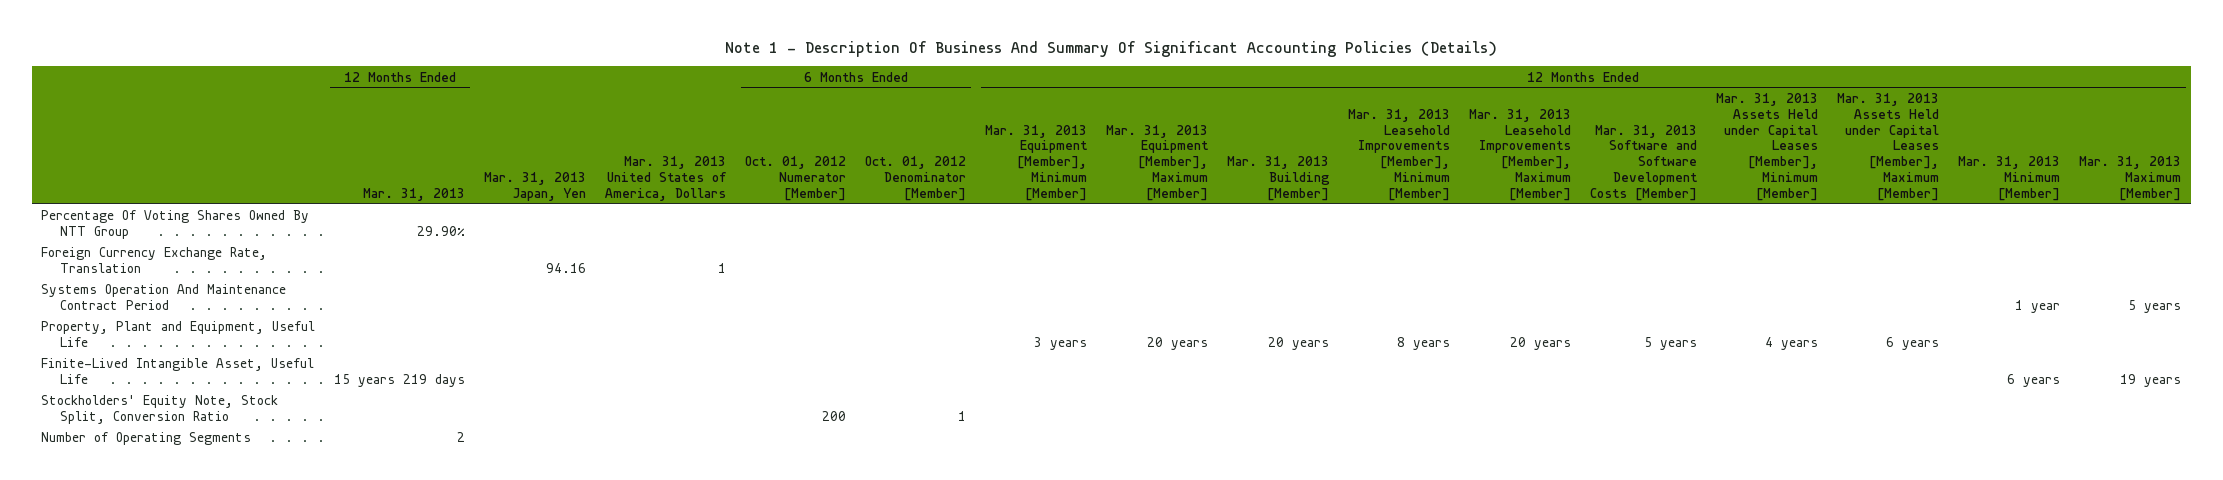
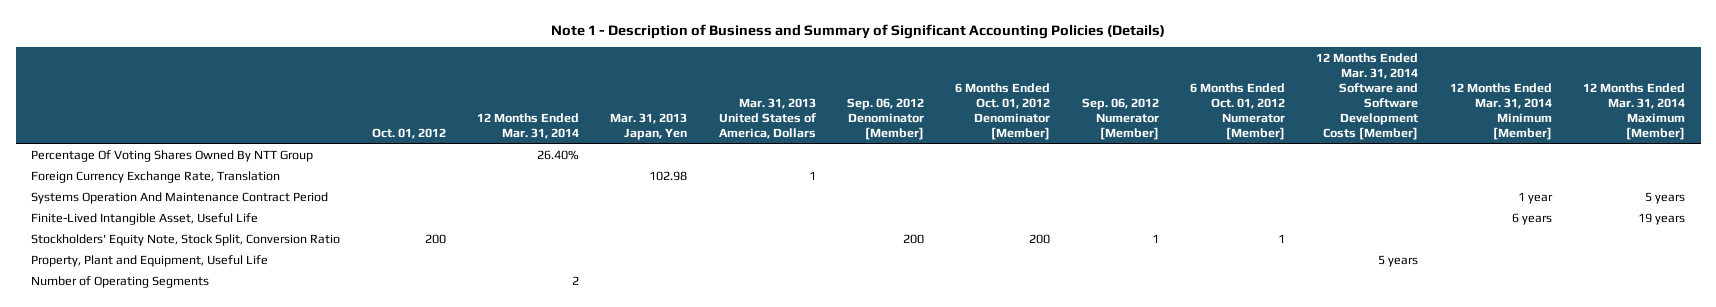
- Note 1 - Description Of Business And Summary Of Significant Accounting Policies (Details)
+ Note 1 - Description of Business and Summary of Significant Accounting Policies (Details)
- | 12 Months Ended Mar. 31, 2013 | Mar. 31, 2013 Japan, Yen | Mar. 31, 2013 United States of America, Dollars | 6 Months Ended Oct. 01, 2012 Numerator [Member] | 6 Months Ended Oct. 01, 2012 Denominator [Member] | 12 Months Ended Mar. 31, 2013 Equipment [Member], Minimum [Member] | 12 Months Ended Mar. 31, 2013 Equipment [Member], Maximum [Member] | 12 Months Ended Mar. 31, 2013 Building [Member] | 12 Months Ended Mar. 31, 2013 Leasehold Improvements [Member], Minimum [Member] | 12 Months Ended Mar. 31, 2013 Leasehold Improvements [Member], Maximum [Member] | 12 Months Ended Mar. 31, 2013 Software and Software Development Costs [Member] | 12 Months Ended Mar. 31, 2013 Assets Held under Capital Leases [Member], Minimum [Member] | 12 Months Ended Mar. 31, 2013 Assets Held under Capital Leases [Member], Maximum [Member] | 12 Months Ended Mar. 31, 2013 Minimum [Member] | 12 Months Ended Mar. 31, 2013 Maximum [Member]
+ | Oct. 01, 2012 | 12 Months Ended Mar. 31, 2014 | Mar. 31, 2013 Japan, Yen | Mar. 31, 2013 United States of America, Dollars | Sep. 06, 2012 Denominator [Member] | 6 Months Ended Oct. 01, 2012 Denominator [Member] | Sep. 06, 2012 Numerator [Member] | 6 Months Ended Oct. 01, 2012 Numerator [Member] | 12 Months Ended Mar. 31, 2014 Software and Software Development Costs [Member] | 12 Months Ended Mar. 31, 2014 Minimum [Member] | 12 Months Ended Mar. 31, 2014 Maximum [Member]
- Foreign Currency Exchange Rate, Translation | | 94.16 | 1 | | | | | | | | | | | |
+ Foreign Currency Exchange Rate, Translation | | | 102.98 | 1 | | | | | | |
- Stockholders' Equity Note, Stock Split, Conversion Ratio | | | | 200 | 1 | | | | | | | | | |
+ Stockholders' Equity Note, Stock Split, Conversion Ratio | 200 | | | | 200 | 200 | 1 | 1 | | |
moved down: Property, Plant and Equipment, Useful Life | | | | | | | | | 5 years | |

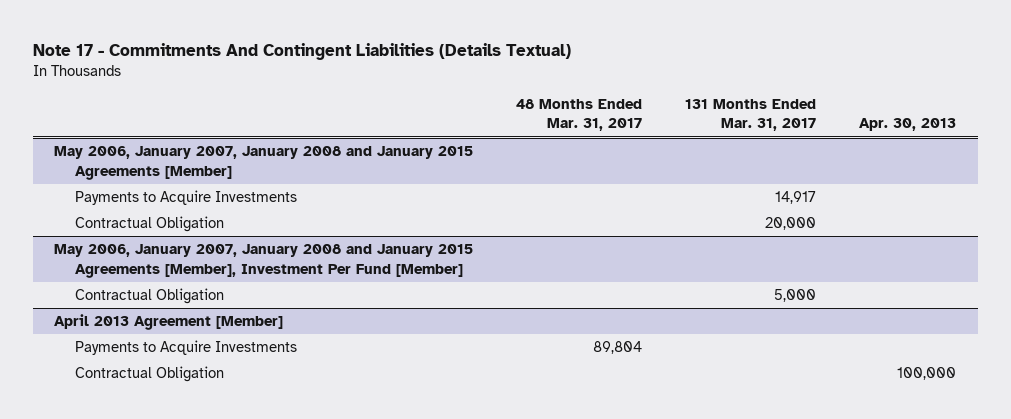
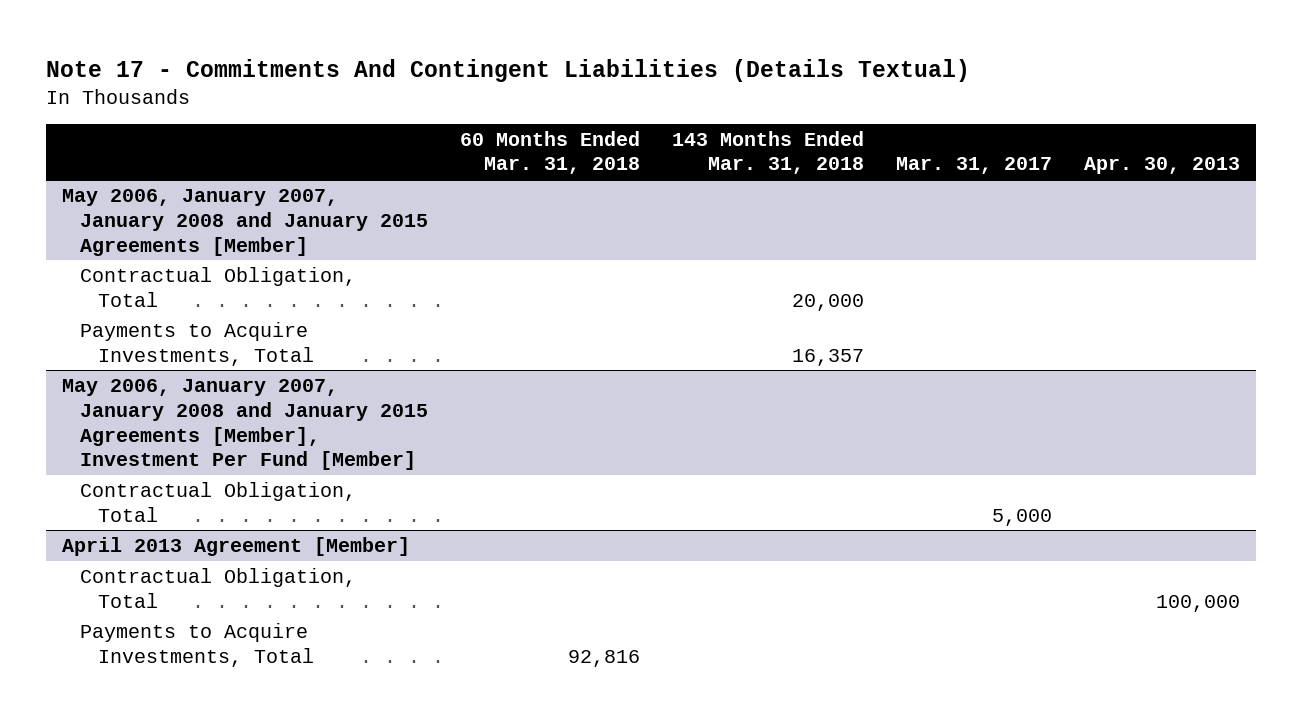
- | 48 Months Ended Mar. 31, 2017 | 131 Months Ended Mar. 31, 2017 | Apr. 30, 2013
+ | 60 Months Ended Mar. 31, 2018 | 143 Months Ended Mar. 31, 2018 | Mar. 31, 2017 | Apr. 30, 2013
@ May 2006, January 2007, January 2008 and January 2015 Agreements [Member]
- Payments to Acquire Investments | | 14,917 |
- Contractual Obligation | | 20,000 |
+ Contractual Obligation, Total | | 20,000 | |
+ Payments to Acquire Investments, Total | | 16,357 | |
@ May 2006, January 2007, January 2008 and January 2015 Agreements [Member], Investment Per Fund [Member]
- Contractual Obligation | | 5,000 |
+ Contractual Obligation, Total | | | 5,000 |
@ April 2013 Agreement [Member]
- Payments to Acquire Investments | 89,804 | |
- Contractual Obligation | | | 100,000
+ Contractual Obligation, Total | | | | 100,000
+ Payments to Acquire Investments, Total | 92,816 | | |

